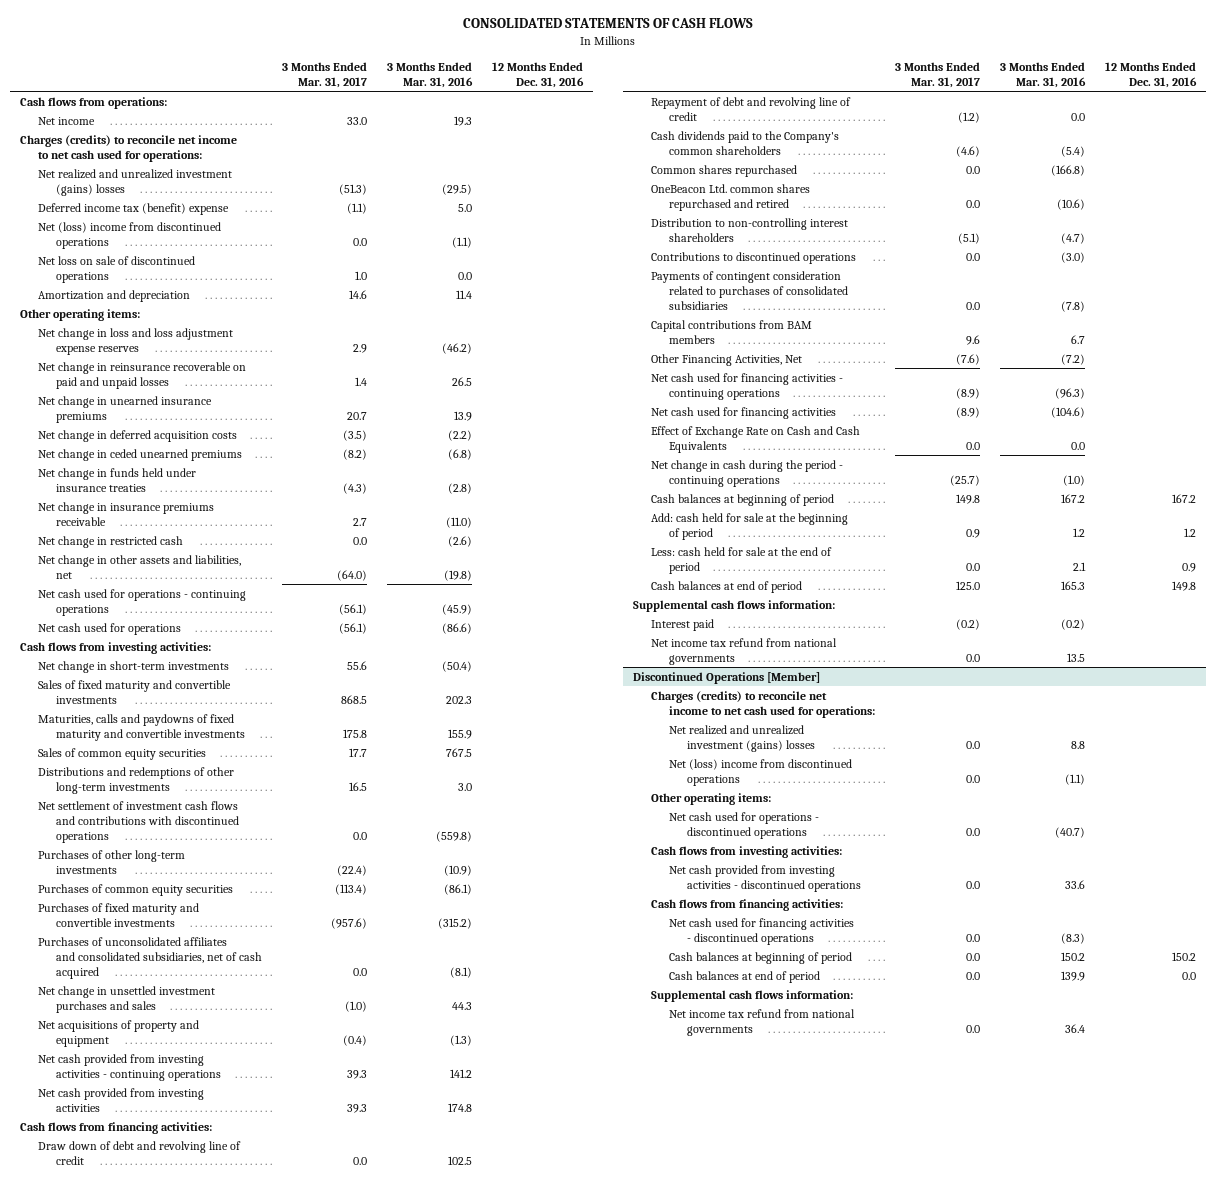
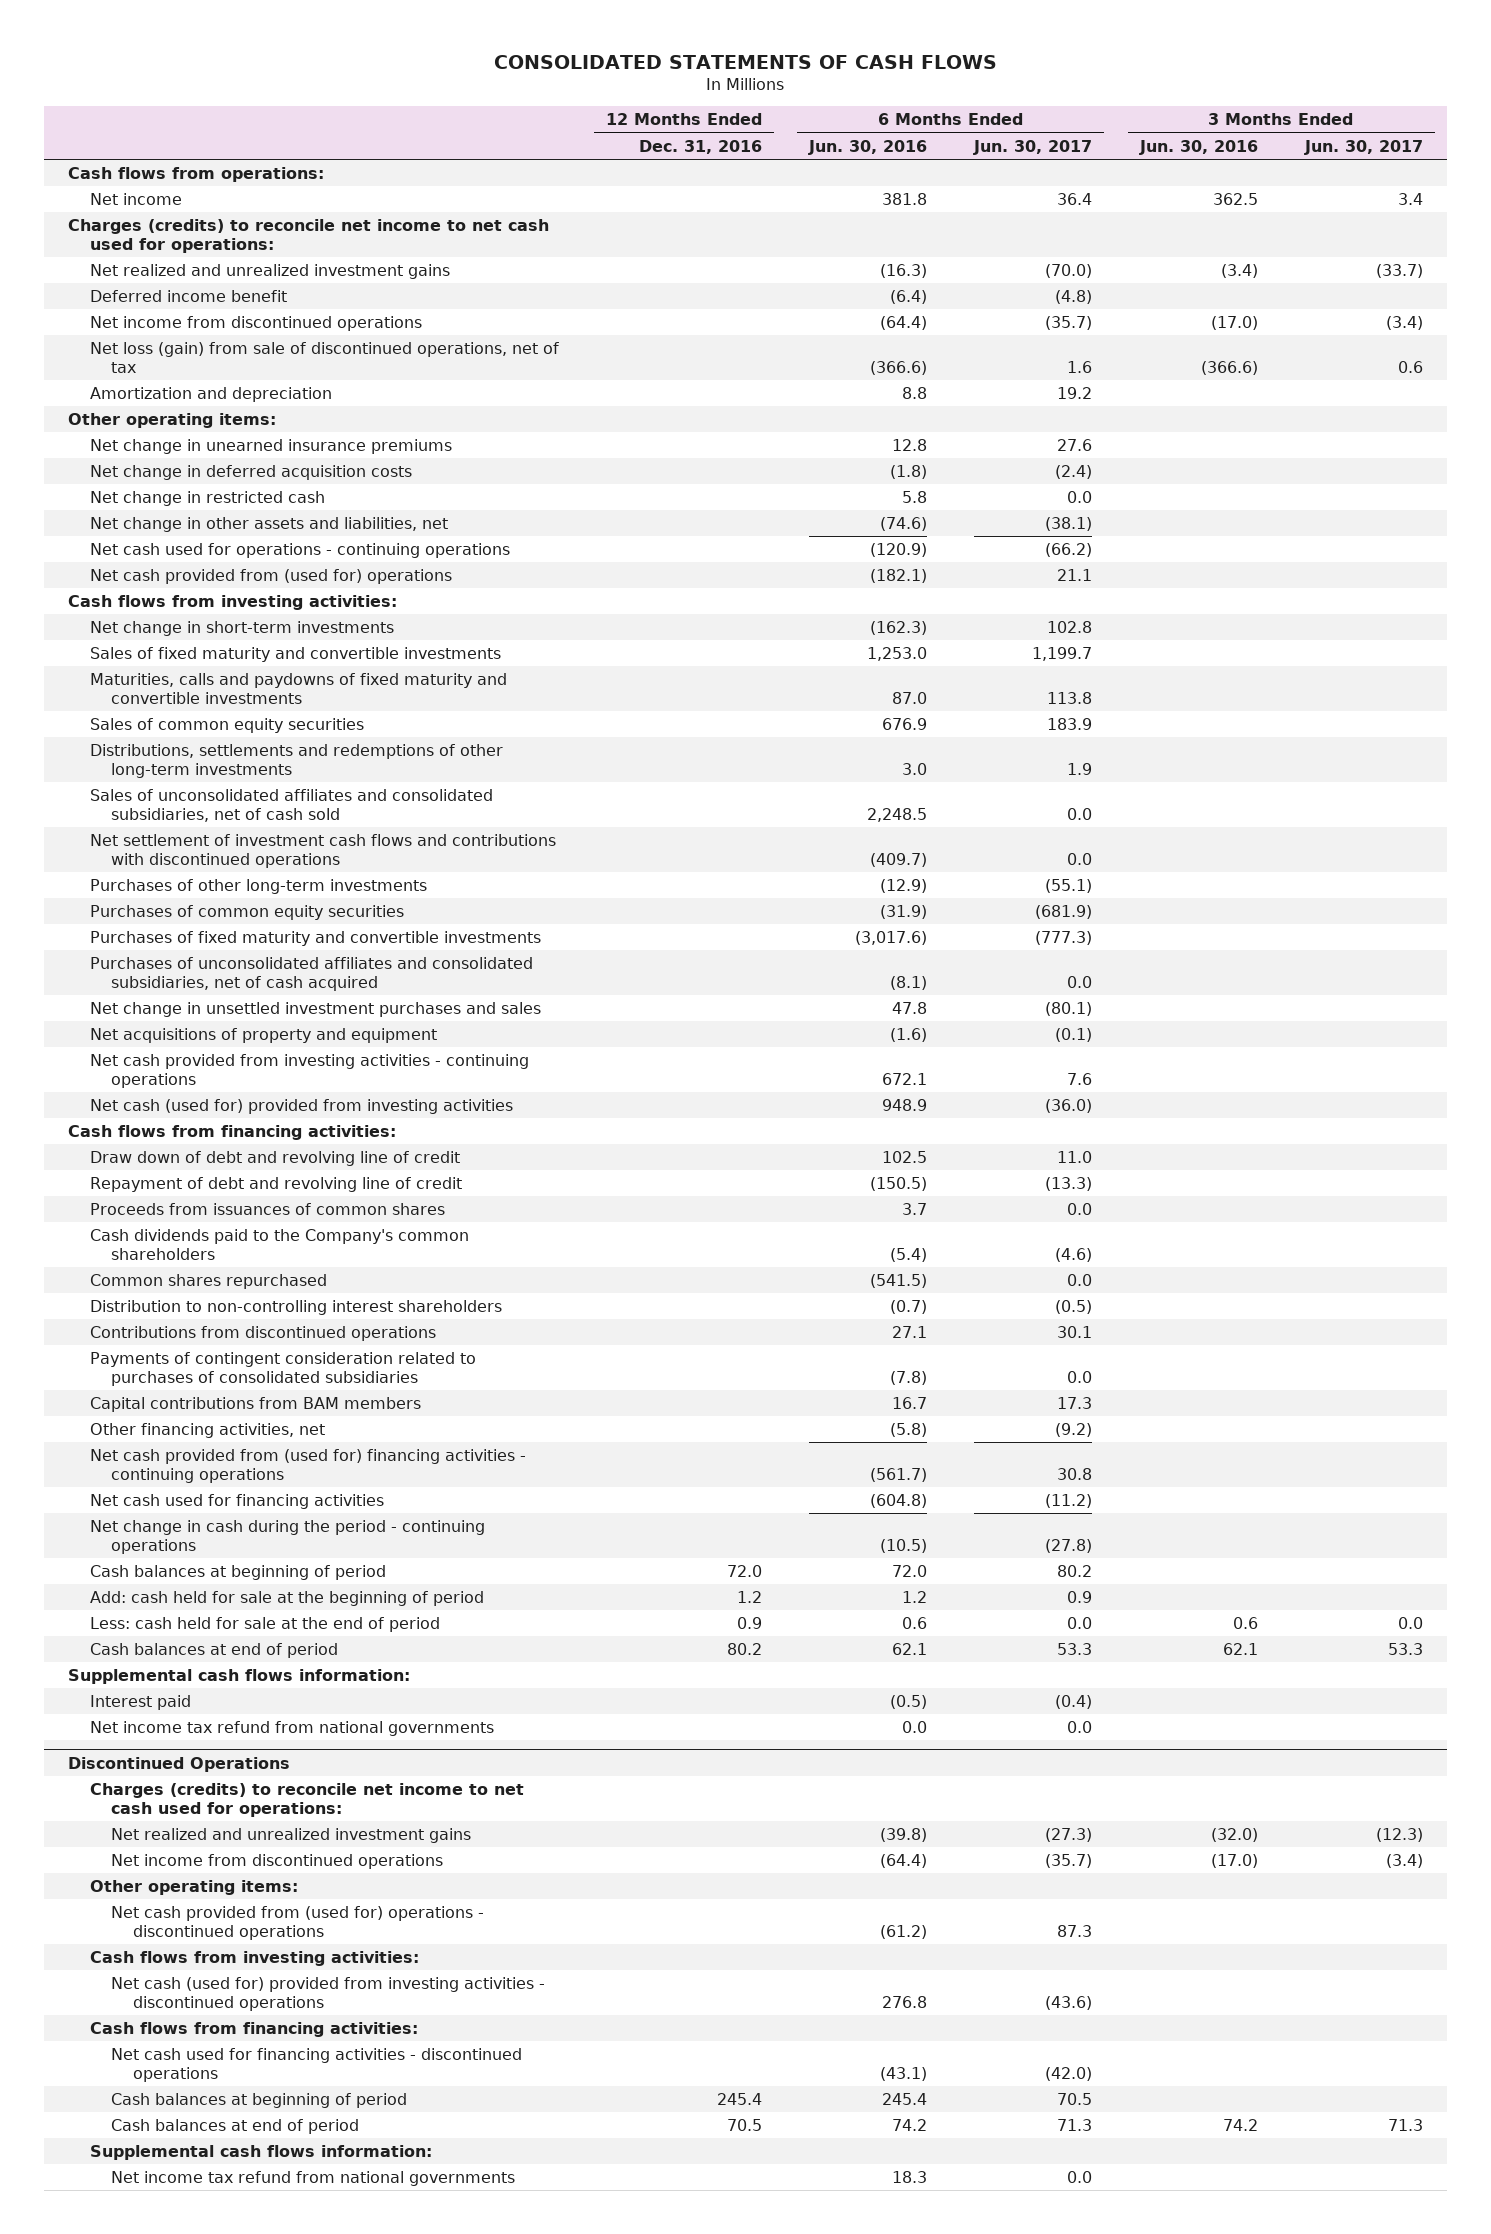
- | 3 Months Ended Mar. 31, 2017 | 3 Months Ended Mar. 31, 2016 | 12 Months Ended Dec. 31, 2016
+ | 12 Months Ended Dec. 31, 2016 | 6 Months Ended Jun. 30, 2016 | 6 Months Ended Jun. 30, 2017 | 3 Months Ended Jun. 30, 2016 | 3 Months Ended Jun. 30, 2017
- Net realized and unrealized investment (gains) losses | (51.3) | (29.5) |
- Deferred income tax (benefit) expense | (1.1) | 5.0 |
- Net (loss) income from discontinued operations | 0.0 | (1.1) |
- Net loss on sale of discontinued operations | 1.0 | 0.0 |
+ Net realized and unrealized investment gains | | (16.3) | (70.0) | (3.4) | (33.7)
+ Deferred income benefit | | (6.4) | (4.8) | |
+ Net income from discontinued operations | | (64.4) | (35.7) | (17.0) | (3.4)
+ Net loss (gain) from sale of discontinued operations, net of tax | | (366.6) | 1.6 | (366.6) | 0.6
- Net change in loss and loss adjustment expense reserves | 2.9 | (46.2) |
- Net change in reinsurance recoverable on paid and unpaid losses | 1.4 | 26.5 |
- Net change in ceded unearned premiums | (8.2) | (6.8) |
- Net change in funds held under insurance treaties | (4.3) | (2.8) |
- Net change in insurance premiums receivable | 2.7 | (11.0) |
- Net cash used for operations | (56.1) | (86.6) |
+ Net cash provided from (used for) operations | | (182.1) | 21.1 | |
- Distributions and redemptions of other long-term investments | 16.5 | 3.0 |
+ Distributions, settlements and redemptions of other long-term investments | | 3.0 | 1.9 | |
+ Sales of unconsolidated affiliates and consolidated subsidiaries, net of cash sold | | 2,248.5 | 0.0 | |
- Net cash provided from investing activities | 39.3 | 174.8 |
+ Net cash (used for) provided from investing activities | | 948.9 | (36.0) | |
+ Proceeds from issuances of common shares | | 3.7 | 0.0 | |
- OneBeacon Ltd. common shares repurchased and retired | 0.0 | (10.6) |
- Contributions to discontinued operations | 0.0 | (3.0) |
+ Contributions from discontinued operations | | 27.1 | 30.1 | |
- Other Financing Activities, Net | (7.6) | (7.2) |
- Net cash used for financing activities - continuing operations | (8.9) | (96.3) |
+ Other financing activities, net | | (5.8) | (9.2) | |
+ Net cash provided from (used for) financing activities - continuing operations | | (561.7) | 30.8 | |
- Effect of Exchange Rate on Cash and Cash Equivalents | 0.0 | 0.0 |
- Cash balances at beginning of period | 149.8 | 167.2 | 167.2
+ Cash balances at beginning of period | 72.0 | 72.0 | 80.2 | |
- Cash balances at end of period | 125.0 | 165.3 | 149.8
+ Cash balances at end of period | 80.2 | 62.1 | 53.3 | 62.1 | 53.3
- Discontinued Operations [Member]
+ Discontinued Operations
- Net realized and unrealized investment (gains) losses | 0.0 | 8.8 |
- Net (loss) income from discontinued operations | 0.0 | (1.1) |
+ Net realized and unrealized investment gains | | (39.8) | (27.3) | (32.0) | (12.3)
+ Net income from discontinued operations | | (64.4) | (35.7) | (17.0) | (3.4)
- Net cash used for operations - discontinued operations | 0.0 | (40.7) |
+ Net cash provided from (used for) operations - discontinued operations | | (61.2) | 87.3 | |
- Net cash provided from investing activities - discontinued operations | 0.0 | 33.6 |
+ Net cash (used for) provided from investing activities - discontinued operations | | 276.8 | (43.6) | |
- Cash balances at beginning of period | 0.0 | 150.2 | 150.2
- Cash balances at end of period | 0.0 | 139.9 | 0.0
+ Cash balances at beginning of period | 245.4 | 245.4 | 70.5 | |
+ Cash balances at end of period | 70.5 | 74.2 | 71.3 | 74.2 | 71.3

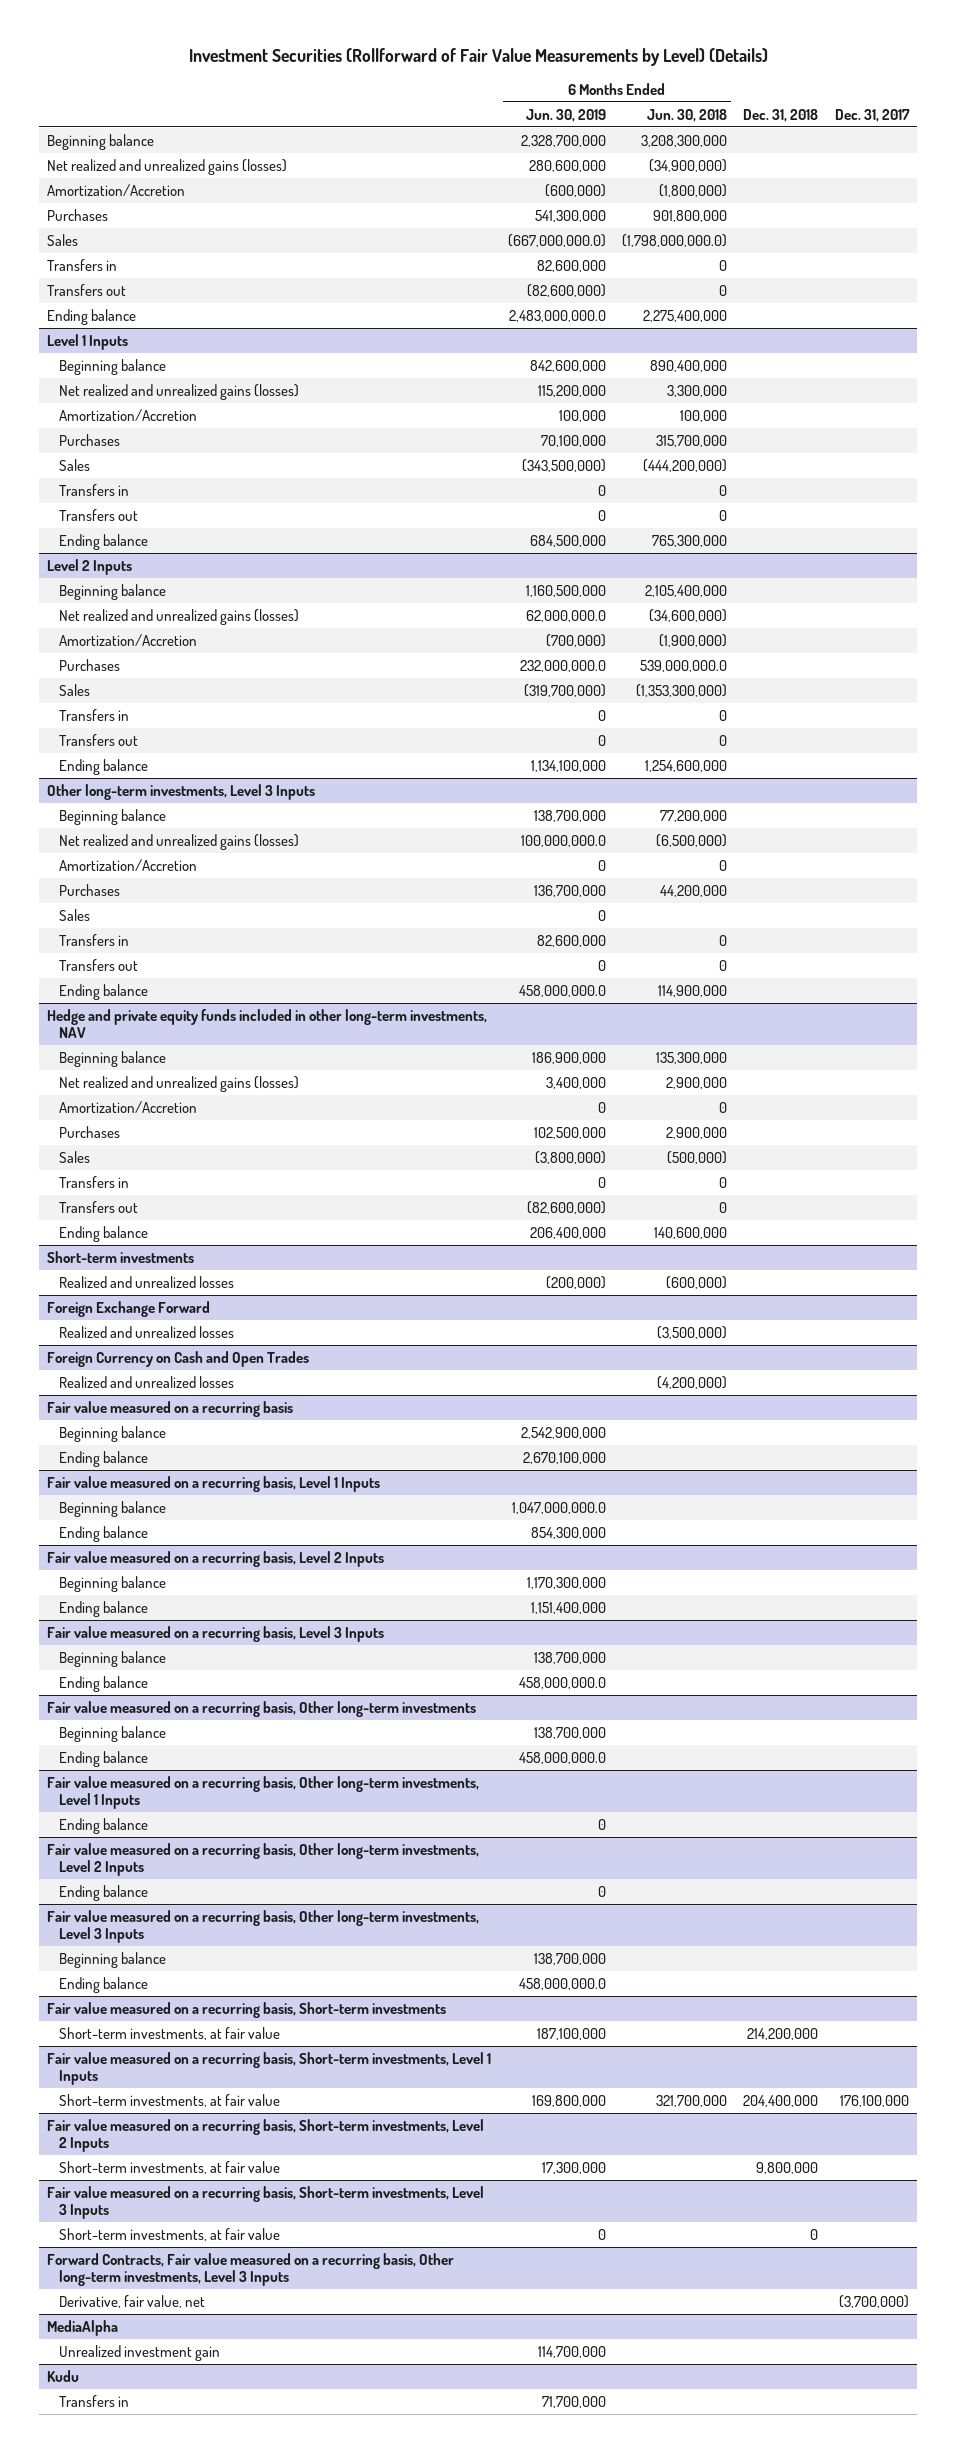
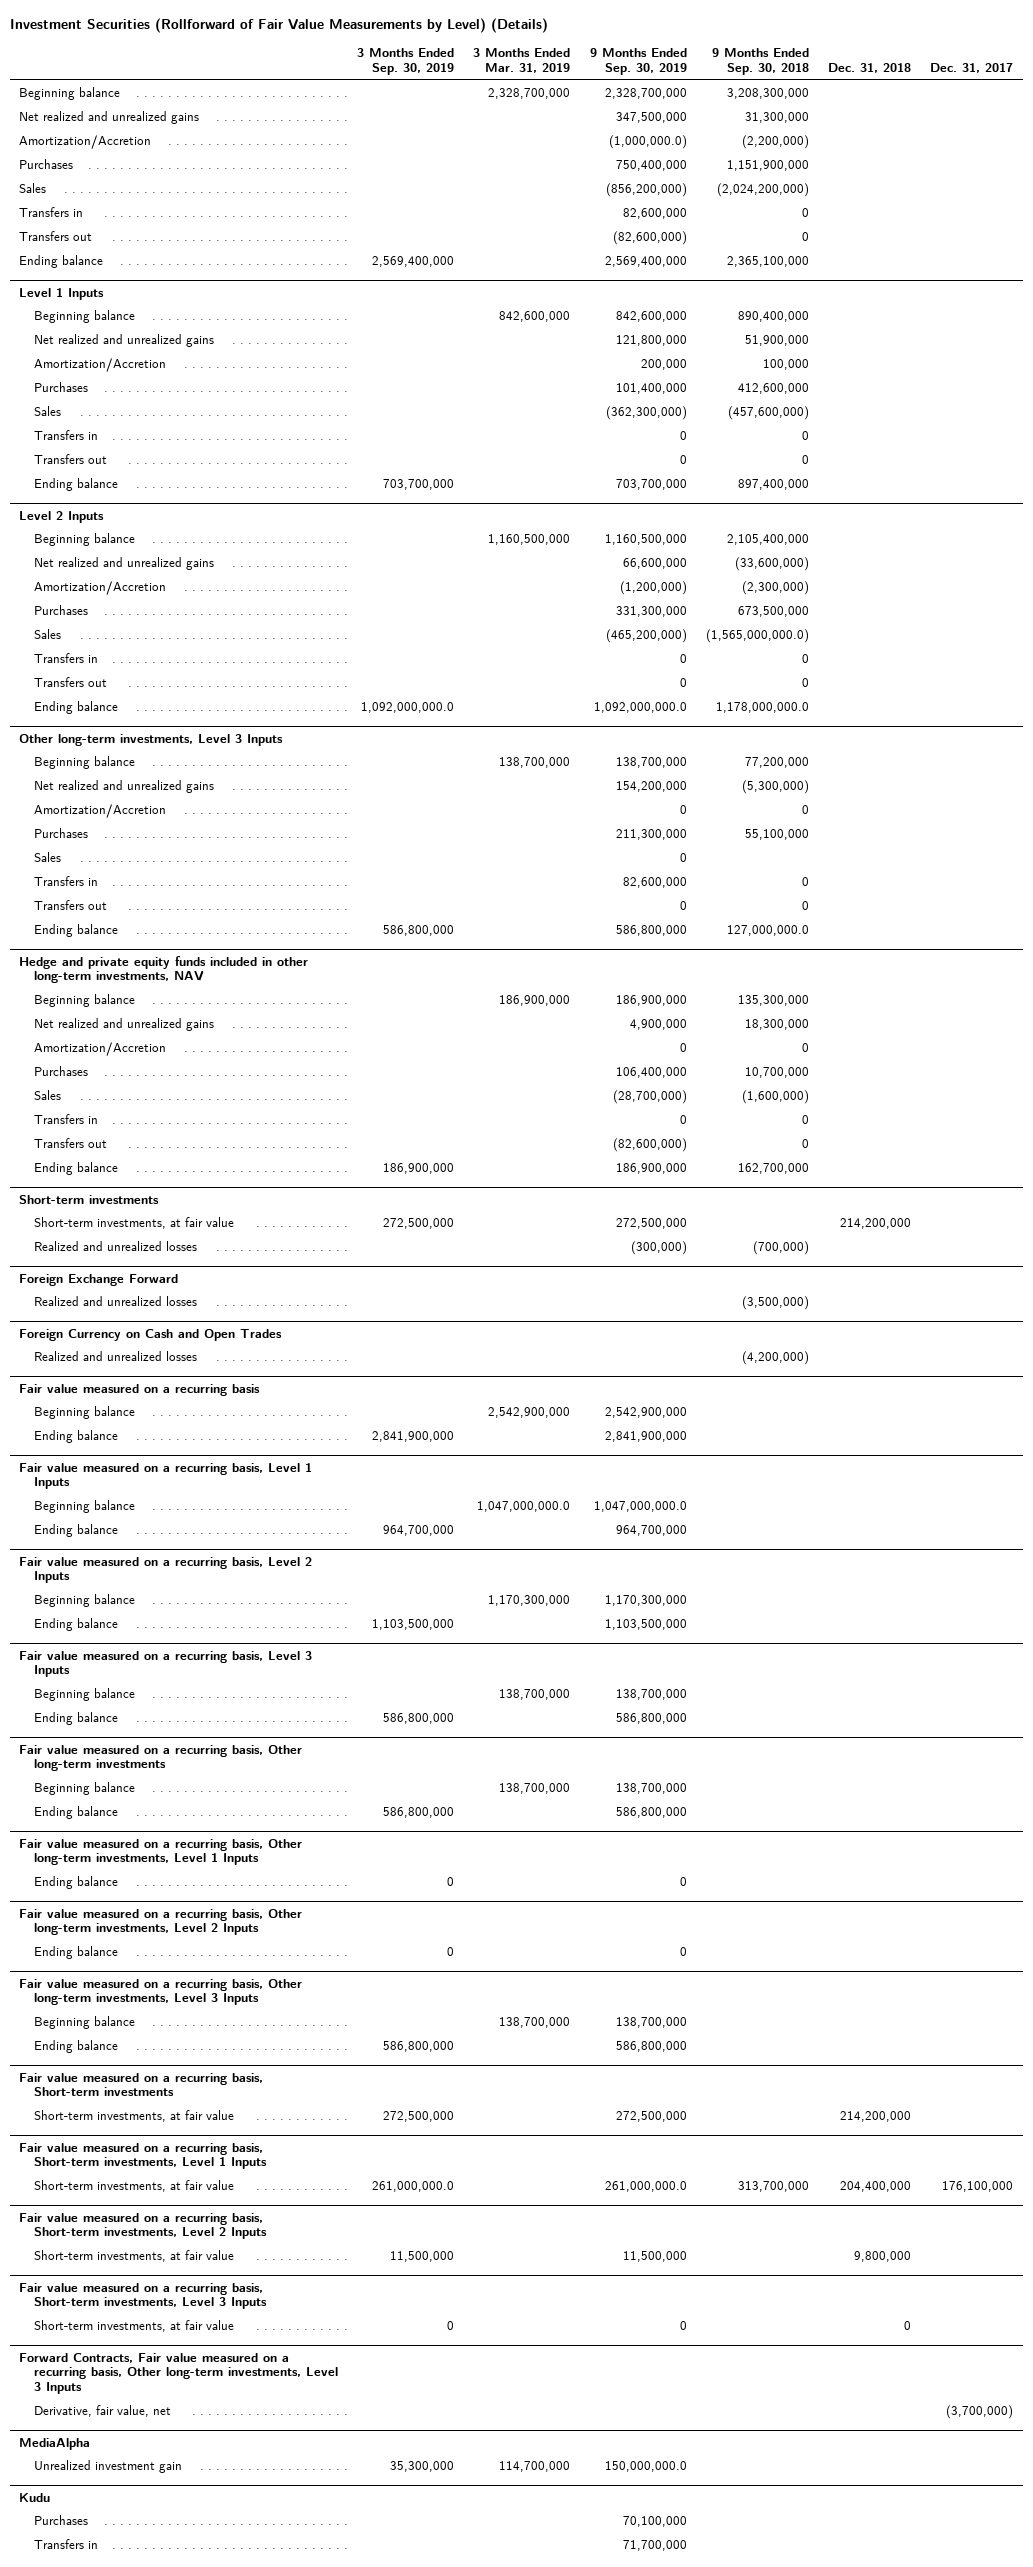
- | 6 Months Ended Jun. 30, 2019 | 6 Months Ended Jun. 30, 2018 | Dec. 31, 2018 | Dec. 31, 2017
+ | 3 Months Ended Sep. 30, 2019 | 3 Months Ended Mar. 31, 2019 | 9 Months Ended Sep. 30, 2019 | 9 Months Ended Sep. 30, 2018 | Dec. 31, 2018 | Dec. 31, 2017
- Net realized and unrealized gains (losses) | 280,600,000 | (34,900,000) | |
+ Net realized and unrealized gains | | | 347,500,000 | 31,300,000 | |
@ Level 1 Inputs
- Net realized and unrealized gains (losses) | 115,200,000 | 3,300,000 | |
+ Net realized and unrealized gains | | | 121,800,000 | 51,900,000 | |
@ Level 2 Inputs
- Net realized and unrealized gains (losses) | 62,000,000.0 | (34,600,000) | |
+ Net realized and unrealized gains | | | 66,600,000 | (33,600,000) | |
@ Other long-term investments, Level 3 Inputs
- Net realized and unrealized gains (losses) | 100,000,000.0 | (6,500,000) | |
+ Net realized and unrealized gains | | | 154,200,000 | (5,300,000) | |
@ Hedge and private equity funds included in other long-term investments, NAV
- Net realized and unrealized gains (losses) | 3,400,000 | 2,900,000 | |
+ Net realized and unrealized gains | | | 4,900,000 | 18,300,000 | |
@ Short-term investments
+ Short-term investments, at fair value | 272,500,000 | | 272,500,000 | | 214,200,000 |
@ Kudu
+ Purchases | | | 70,100,000 | | |

